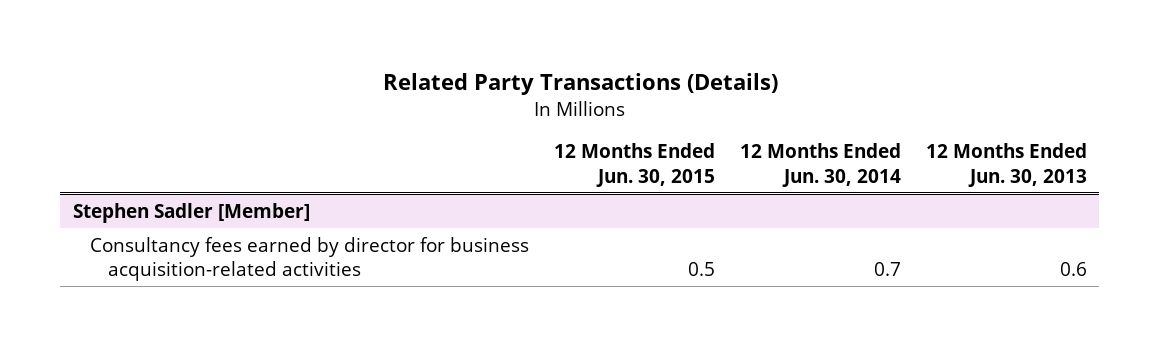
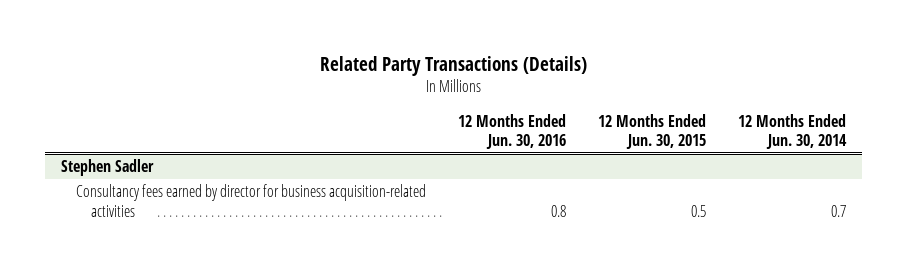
- | 12 Months Ended Jun. 30, 2015 | 12 Months Ended Jun. 30, 2014 | 12 Months Ended Jun. 30, 2013
+ | 12 Months Ended Jun. 30, 2016 | 12 Months Ended Jun. 30, 2015 | 12 Months Ended Jun. 30, 2014
- Stephen Sadler [Member]
+ Stephen Sadler

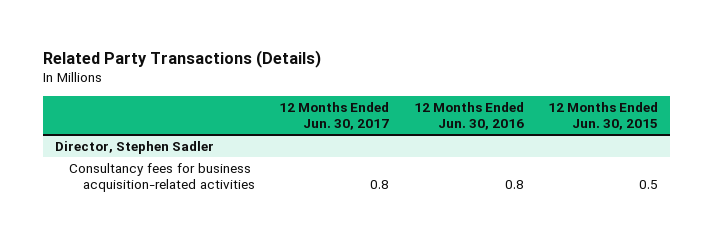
- | 12 Months Ended Jun. 30, 2016 | 12 Months Ended Jun. 30, 2015 | 12 Months Ended Jun. 30, 2014
+ | 12 Months Ended Jun. 30, 2017 | 12 Months Ended Jun. 30, 2016 | 12 Months Ended Jun. 30, 2015
- Stephen Sadler
- Consultancy fees earned by director for business acquisition-related activities | 0.8 | 0.5 | 0.7
+ Director, Stephen Sadler
+ Consultancy fees for business acquisition-related activities | 0.8 | 0.8 | 0.5

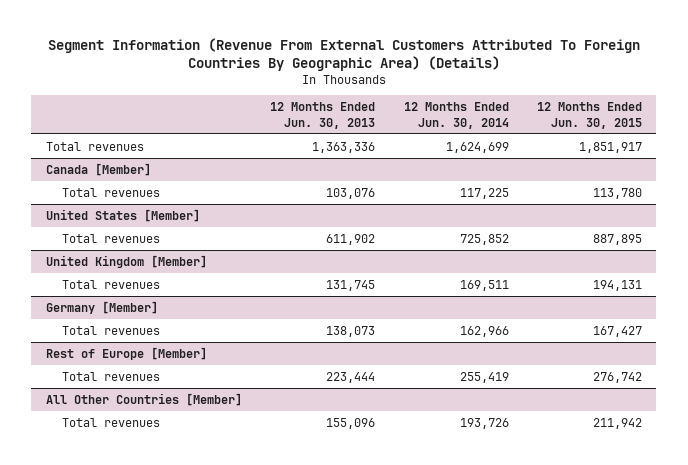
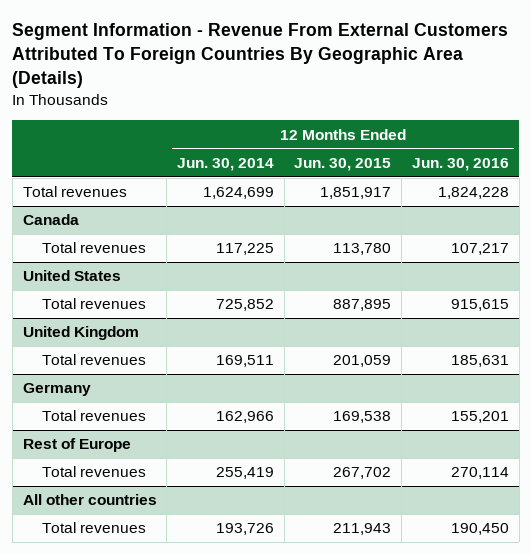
- Segment Information (Revenue From External Customers Attributed To Foreign Countries By Geographic Area) (Details)
+ Segment Information - Revenue From External Customers Attributed To Foreign Countries By Geographic Area (Details)
- | 12 Months Ended Jun. 30, 2013 | 12 Months Ended Jun. 30, 2014 | 12 Months Ended Jun. 30, 2015
+ | 12 Months Ended Jun. 30, 2014 | 12 Months Ended Jun. 30, 2015 | 12 Months Ended Jun. 30, 2016
- Canada [Member]
+ Canada
- United States [Member]
+ United States
- United Kingdom [Member]
- Total revenues | 131,745 | 169,511 | 194,131
- Germany [Member]
- Total revenues | 138,073 | 162,966 | 167,427
- Rest of Europe [Member]
- Total revenues | 223,444 | 255,419 | 276,742
- All Other Countries [Member]
- Total revenues | 155,096 | 193,726 | 211,942
+ United Kingdom
+ Total revenues | 169,511 | 201,059 | 185,631
+ Germany
+ Total revenues | 162,966 | 169,538 | 155,201
+ Rest of Europe
+ Total revenues | 255,419 | 267,702 | 270,114
+ All other countries
+ Total revenues | 193,726 | 211,943 | 190,450

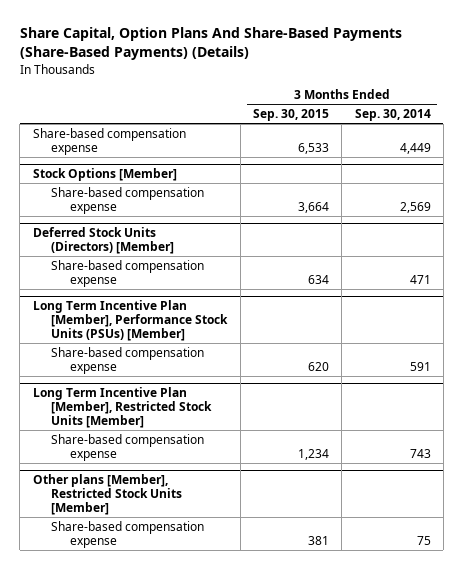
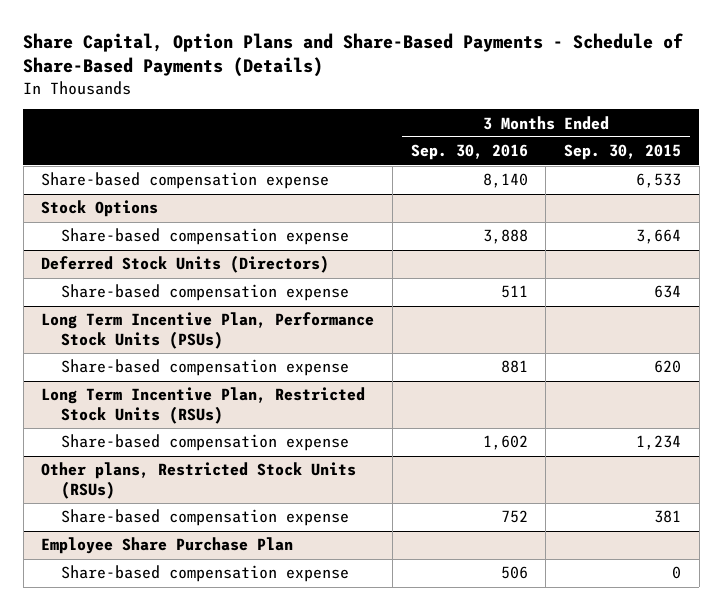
- Share Capital, Option Plans And Share-Based Payments (Share-Based Payments) (Details)
+ Share Capital, Option Plans and Share-Based Payments - Schedule of Share-Based Payments (Details)
- | 3 Months Ended Sep. 30, 2015 | 3 Months Ended Sep. 30, 2014
+ | 3 Months Ended Sep. 30, 2016 | 3 Months Ended Sep. 30, 2015
- Stock Options [Member]
+ Stock Options
- Deferred Stock Units (Directors) [Member]
+ Deferred Stock Units (Directors)
- Long Term Incentive Plan [Member], Performance Stock Units (PSUs) [Member]
+ Long Term Incentive Plan, Performance Stock Units (PSUs)
- Long Term Incentive Plan [Member], Restricted Stock Units [Member]
+ Long Term Incentive Plan, Restricted Stock Units (RSUs)
- Other plans [Member], Restricted Stock Units [Member]
+ Other plans, Restricted Stock Units (RSUs)
+ Employee Share Purchase Plan
+ Share-based compensation expense | 506 | 0

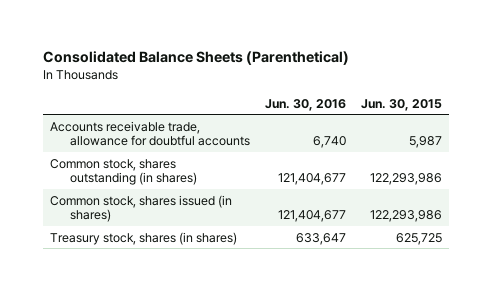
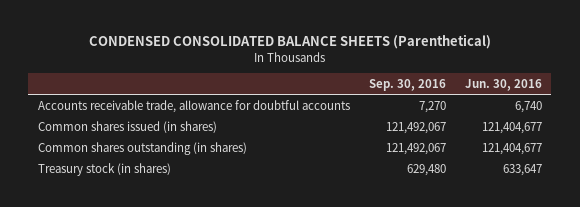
- Consolidated Balance Sheets (Parenthetical)
+ CONDENSED CONSOLIDATED BALANCE SHEETS (Parenthetical)
- | Jun. 30, 2016 | Jun. 30, 2015
+ | Sep. 30, 2016 | Jun. 30, 2016
- Common stock, shares outstanding (in shares) | 121,404,677 | 122,293,986
- Common stock, shares issued (in shares) | 121,404,677 | 122,293,986
- Treasury stock, shares (in shares) | 633,647 | 625,725
+ Common shares issued (in shares) | 121,492,067 | 121,404,677
+ Common shares outstanding (in shares) | 121,492,067 | 121,404,677
+ Treasury stock (in shares) | 629,480 | 633,647

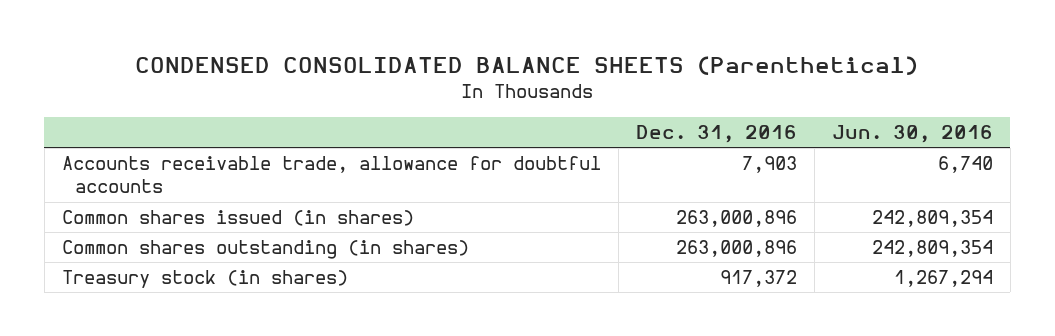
- | Sep. 30, 2016 | Jun. 30, 2016
+ | Dec. 31, 2016 | Jun. 30, 2016
- Common shares issued (in shares) | 121,492,067 | 121,404,677
- Common shares outstanding (in shares) | 121,492,067 | 121,404,677
- Treasury stock (in shares) | 629,480 | 633,647
+ Common shares issued (in shares) | 263,000,896 | 242,809,354
+ Common shares outstanding (in shares) | 263,000,896 | 242,809,354
+ Treasury stock (in shares) | 917,372 | 1,267,294

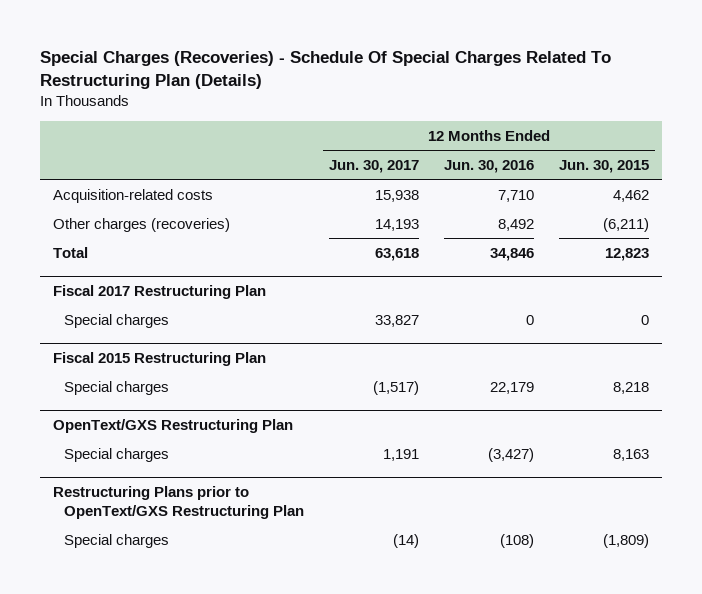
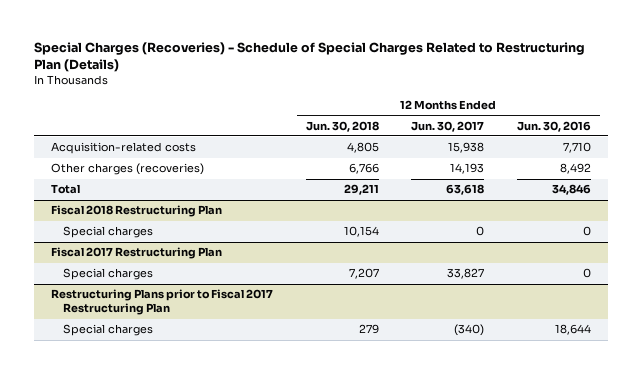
- Special Charges (Recoveries) - Schedule Of Special Charges Related To Restructuring Plan (Details)
+ Special Charges (Recoveries) - Schedule of Special Charges Related to Restructuring Plan (Details)
- | 12 Months Ended Jun. 30, 2017 | 12 Months Ended Jun. 30, 2016 | 12 Months Ended Jun. 30, 2015
+ | 12 Months Ended Jun. 30, 2018 | 12 Months Ended Jun. 30, 2017 | 12 Months Ended Jun. 30, 2016
+ Fiscal 2018 Restructuring Plan
+ Special charges | 10,154 | 0 | 0
- Fiscal 2015 Restructuring Plan
- Special charges | (1,517) | 22,179 | 8,218
- OpenText/GXS Restructuring Plan
- Special charges | 1,191 | (3,427) | 8,163
- Restructuring Plans prior to OpenText/GXS Restructuring Plan
- Special charges | (14) | (108) | (1,809)
+ Restructuring Plans prior to Fiscal 2017 Restructuring Plan
+ Special charges | 279 | (340) | 18,644

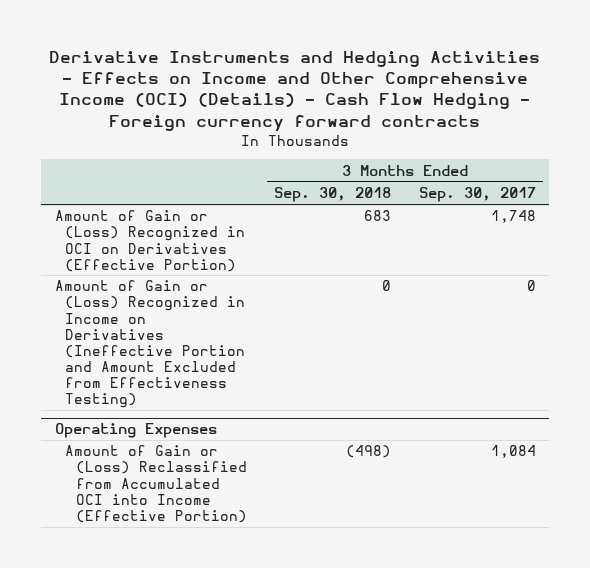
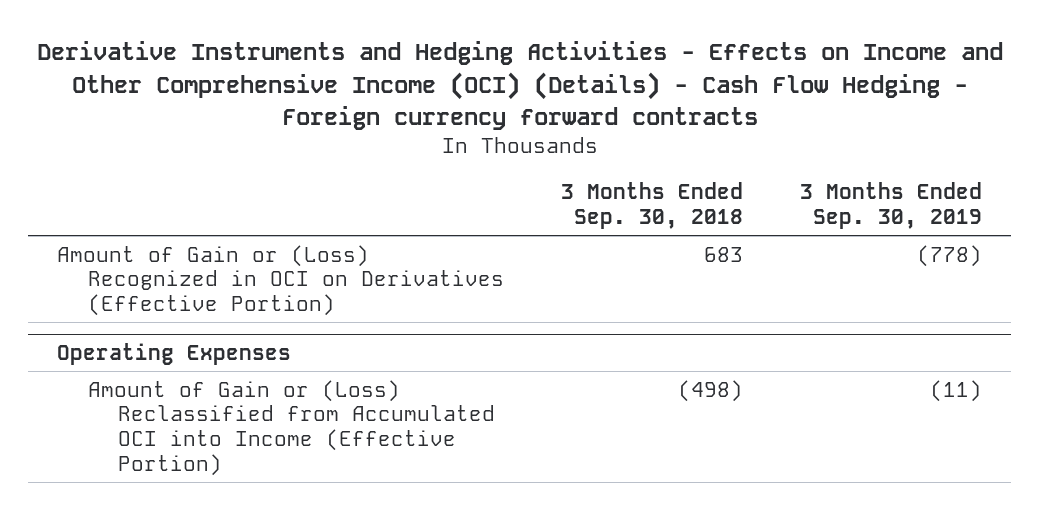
- | 3 Months Ended Sep. 30, 2018 | 3 Months Ended Sep. 30, 2017
+ | 3 Months Ended Sep. 30, 2018 | 3 Months Ended Sep. 30, 2019
- Amount of Gain or (Loss) Recognized in Income on Derivatives (Ineffective Portion and Amount Excluded from Effectiveness Testing) | 0 | 0

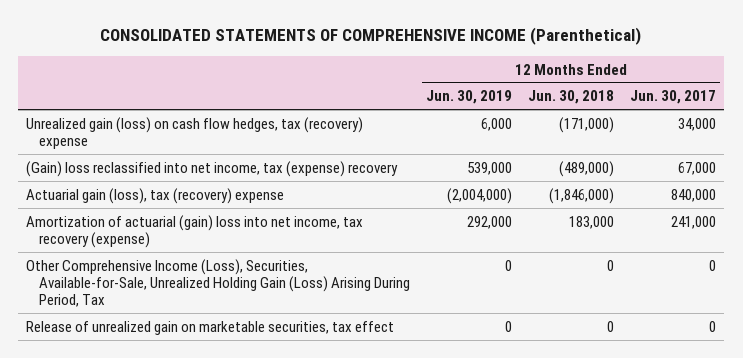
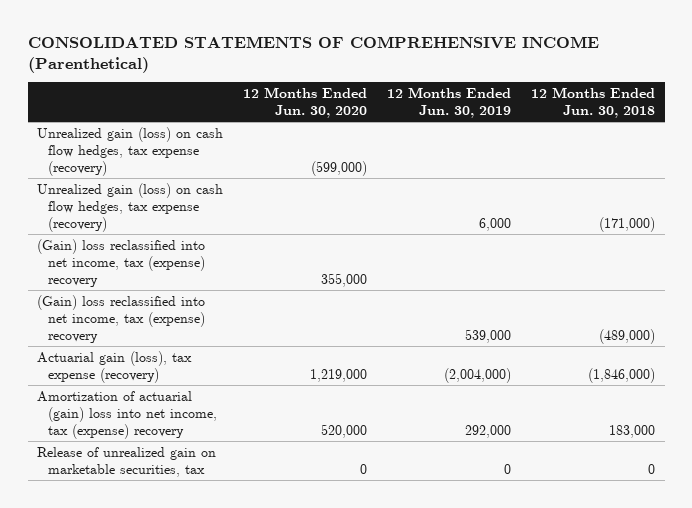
- | 12 Months Ended Jun. 30, 2019 | 12 Months Ended Jun. 30, 2018 | 12 Months Ended Jun. 30, 2017
+ | 12 Months Ended Jun. 30, 2020 | 12 Months Ended Jun. 30, 2019 | 12 Months Ended Jun. 30, 2018
- Unrealized gain (loss) on cash flow hedges, tax (recovery) expense | 6,000 | (171,000) | 34,000
+ Unrealized gain (loss) on cash flow hedges, tax expense (recovery) | (599,000) | |
+ Unrealized gain (loss) on cash flow hedges, tax expense (recovery) | | 6,000 | (171,000)
+ (Gain) loss reclassified into net income, tax (expense) recovery | 355,000 | |
- Actuarial gain (loss), tax (recovery) expense | (2,004,000) | (1,846,000) | 840,000
- Amortization of actuarial (gain) loss into net income, tax recovery (expense) | 292,000 | 183,000 | 241,000
- Other Comprehensive Income (Loss), Securities, Available-for-Sale, Unrealized Holding Gain (Loss) Arising During Period, Tax | 0 | 0 | 0
- Release of unrealized gain on marketable securities, tax effect | 0 | 0 | 0
+ Actuarial gain (loss), tax expense (recovery) | 1,219,000 | (2,004,000) | (1,846,000)
+ Amortization of actuarial (gain) loss into net income, tax (expense) recovery | 520,000 | 292,000 | 183,000
+ Release of unrealized gain on marketable securities, tax | 0 | 0 | 0

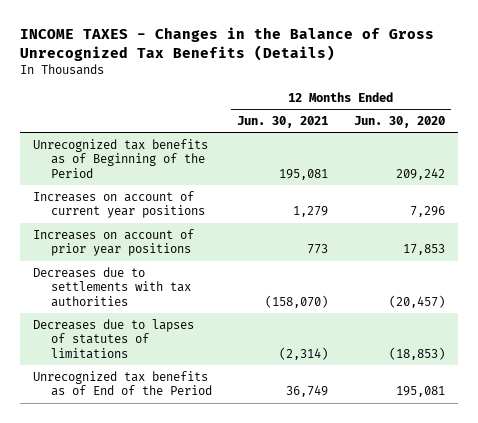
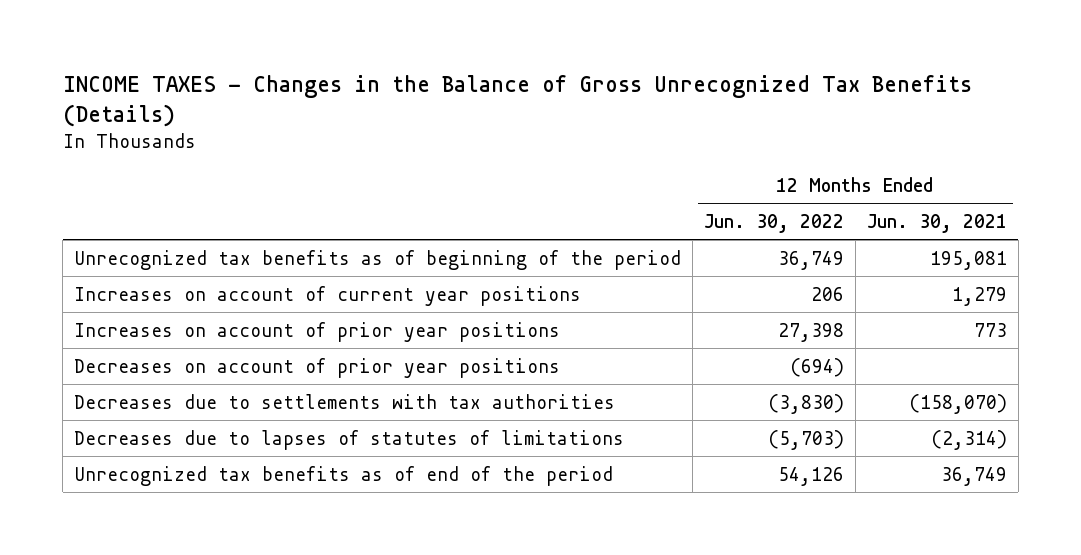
- | 12 Months Ended Jun. 30, 2021 | 12 Months Ended Jun. 30, 2020
+ | 12 Months Ended Jun. 30, 2022 | 12 Months Ended Jun. 30, 2021
- Unrecognized tax benefits as of Beginning of the Period | 195,081 | 209,242
+ Unrecognized tax benefits as of beginning of the period | 36,749 | 195,081
+ Decreases on account of prior year positions | (694) |
- Unrecognized tax benefits as of End of the Period | 36,749 | 195,081
+ Unrecognized tax benefits as of end of the period | 54,126 | 36,749

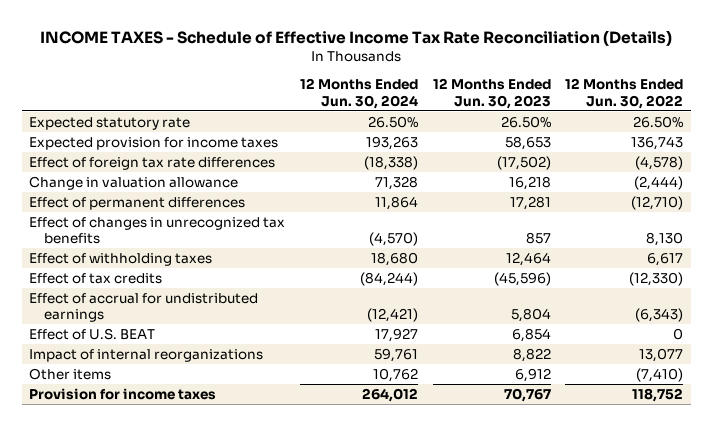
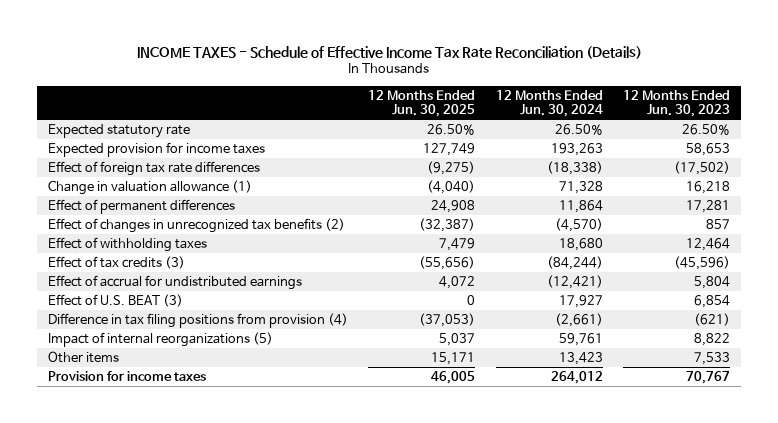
- | 12 Months Ended Jun. 30, 2024 | 12 Months Ended Jun. 30, 2023 | 12 Months Ended Jun. 30, 2022
+ | 12 Months Ended Jun. 30, 2025 | 12 Months Ended Jun. 30, 2024 | 12 Months Ended Jun. 30, 2023
- Change in valuation allowance | 71,328 | 16,218 | (2,444)
+ Change in valuation allowance (1) | (4,040) | 71,328 | 16,218
- Effect of changes in unrecognized tax benefits | (4,570) | 857 | 8,130
+ Effect of changes in unrecognized tax benefits (2) | (32,387) | (4,570) | 857
- Effect of tax credits | (84,244) | (45,596) | (12,330)
+ Effect of tax credits (3) | (55,656) | (84,244) | (45,596)
- Effect of U.S. BEAT | 17,927 | 6,854 | 0
- Impact of internal reorganizations | 59,761 | 8,822 | 13,077
- Other items | 10,762 | 6,912 | (7,410)
+ Effect of U.S. BEAT (3) | 0 | 17,927 | 6,854
+ Difference in tax filing positions from provision (4) | (37,053) | (2,661) | (621)
+ Impact of internal reorganizations (5) | 5,037 | 59,761 | 8,822
+ Other items | 15,171 | 13,423 | 7,533

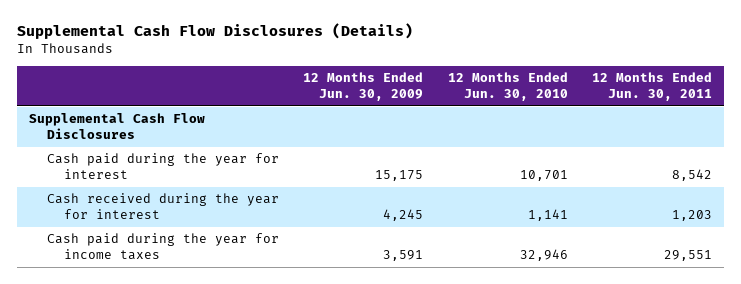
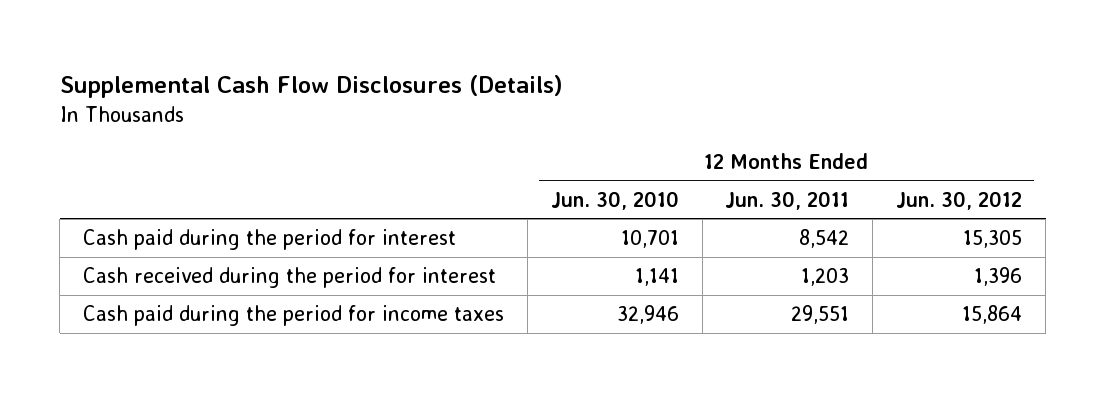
- | 12 Months Ended Jun. 30, 2009 | 12 Months Ended Jun. 30, 2010 | 12 Months Ended Jun. 30, 2011
+ | 12 Months Ended Jun. 30, 2010 | 12 Months Ended Jun. 30, 2011 | 12 Months Ended Jun. 30, 2012
- Supplemental Cash Flow Disclosures
- Cash paid during the year for interest | 15,175 | 10,701 | 8,542
- Cash received during the year for interest | 4,245 | 1,141 | 1,203
- Cash paid during the year for income taxes | 3,591 | 32,946 | 29,551
+ Cash paid during the period for interest | 10,701 | 8,542 | 15,305
+ Cash received during the period for interest | 1,141 | 1,203 | 1,396
+ Cash paid during the period for income taxes | 32,946 | 29,551 | 15,864

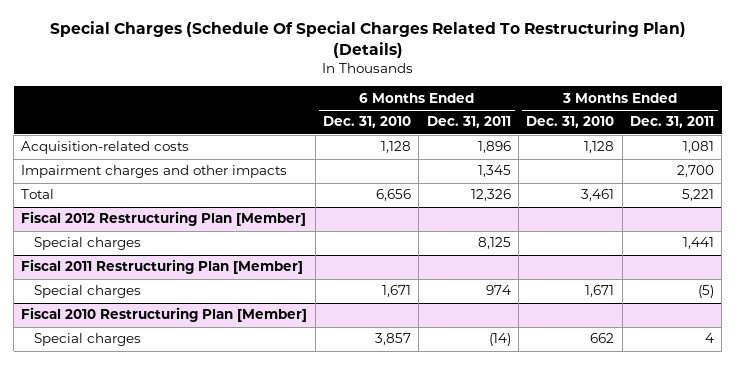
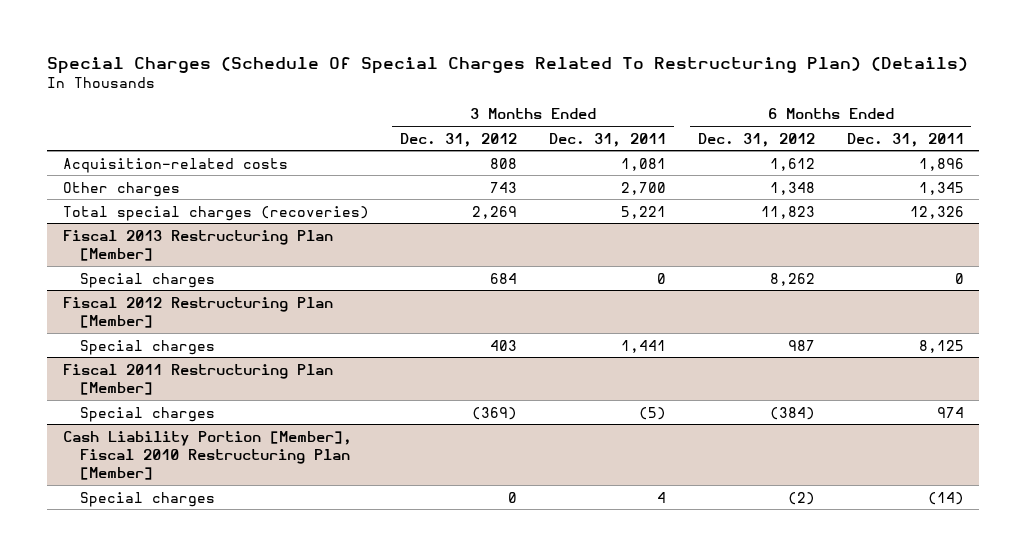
- | 6 Months Ended Dec. 31, 2010 | 6 Months Ended Dec. 31, 2011 | 3 Months Ended Dec. 31, 2010 | 3 Months Ended Dec. 31, 2011
+ | 3 Months Ended Dec. 31, 2012 | 3 Months Ended Dec. 31, 2011 | 6 Months Ended Dec. 31, 2012 | 6 Months Ended Dec. 31, 2011
- Impairment charges and other impacts | | 1,345 | | 2,700
- Total | 6,656 | 12,326 | 3,461 | 5,221
+ Other charges | 743 | 2,700 | 1,348 | 1,345
+ Total special charges (recoveries) | 2,269 | 5,221 | 11,823 | 12,326
+ Fiscal 2013 Restructuring Plan [Member]
+ Special charges | 684 | 0 | 8,262 | 0
- Fiscal 2010 Restructuring Plan [Member]
+ Cash Liability Portion [Member], Fiscal 2010 Restructuring Plan [Member]

